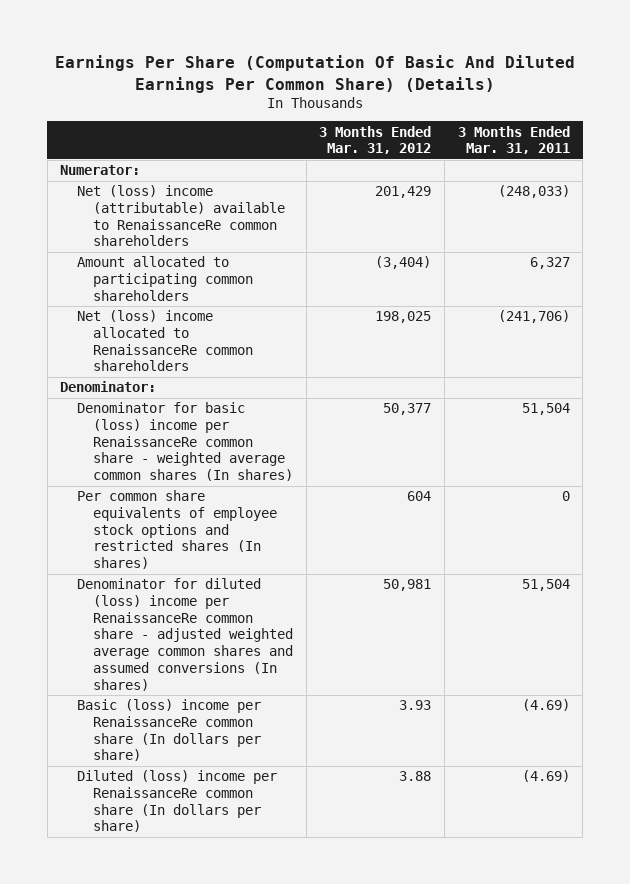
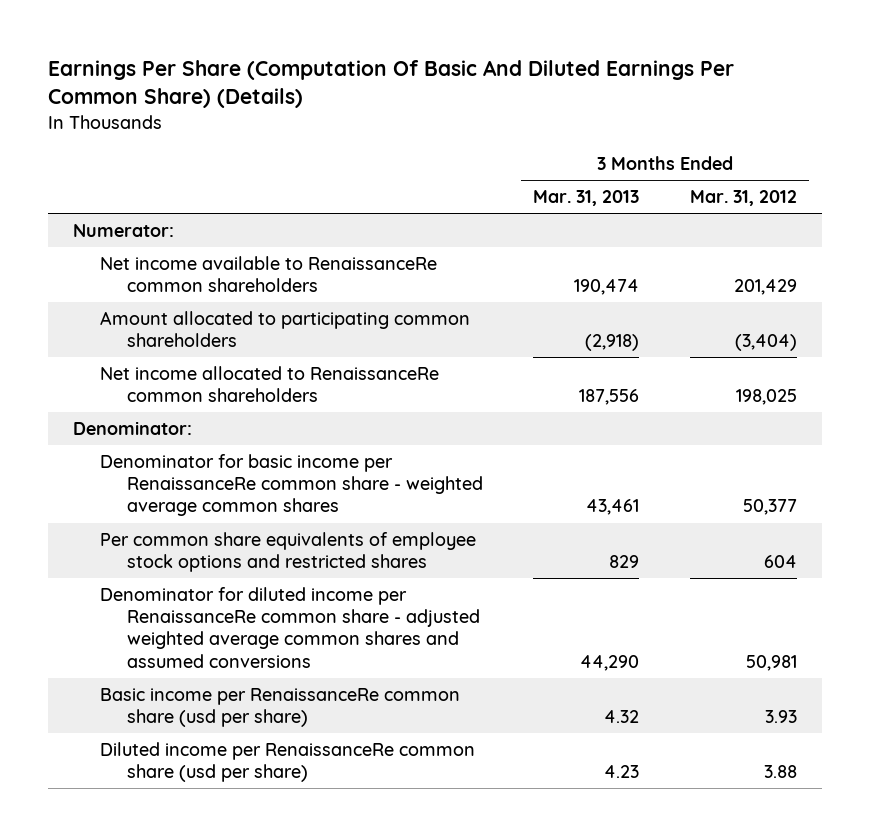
- | 3 Months Ended Mar. 31, 2012 | 3 Months Ended Mar. 31, 2011
+ | 3 Months Ended Mar. 31, 2013 | 3 Months Ended Mar. 31, 2012
- Net (loss) income (attributable) available to RenaissanceRe common shareholders | 201,429 | (248,033)
+ Net income available to RenaissanceRe common shareholders | 190,474 | 201,429
- Net (loss) income allocated to RenaissanceRe common shareholders | 198,025 | (241,706)
+ Net income allocated to RenaissanceRe common shareholders | 187,556 | 198,025
- Denominator for basic (loss) income per RenaissanceRe common share - weighted average common shares (In shares) | 50,377 | 51,504
- Per common share equivalents of employee stock options and restricted shares (In shares) | 604 | 0
- Denominator for diluted (loss) income per RenaissanceRe common share - adjusted weighted average common shares and assumed conversions (In shares) | 50,981 | 51,504
- Basic (loss) income per RenaissanceRe common share (In dollars per share) | 3.93 | (4.69)
- Diluted (loss) income per RenaissanceRe common share (In dollars per share) | 3.88 | (4.69)
+ Denominator for basic income per RenaissanceRe common share - weighted average common shares | 43,461 | 50,377
+ Per common share equivalents of employee stock options and restricted shares | 829 | 604
+ Denominator for diluted income per RenaissanceRe common share - adjusted weighted average common shares and assumed conversions | 44,290 | 50,981
+ Basic income per RenaissanceRe common share (usd per share) | 4.32 | 3.93
+ Diluted income per RenaissanceRe common share (usd per share) | 4.23 | 3.88

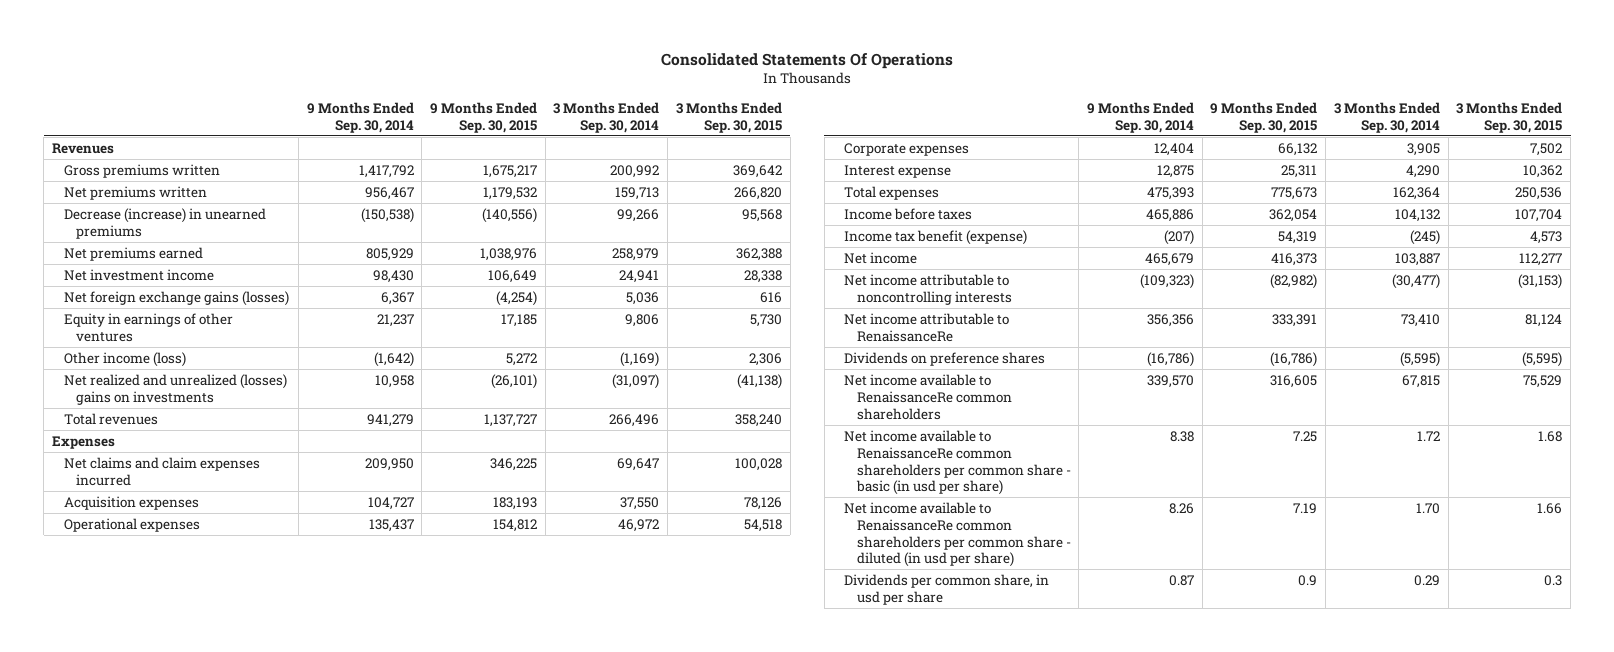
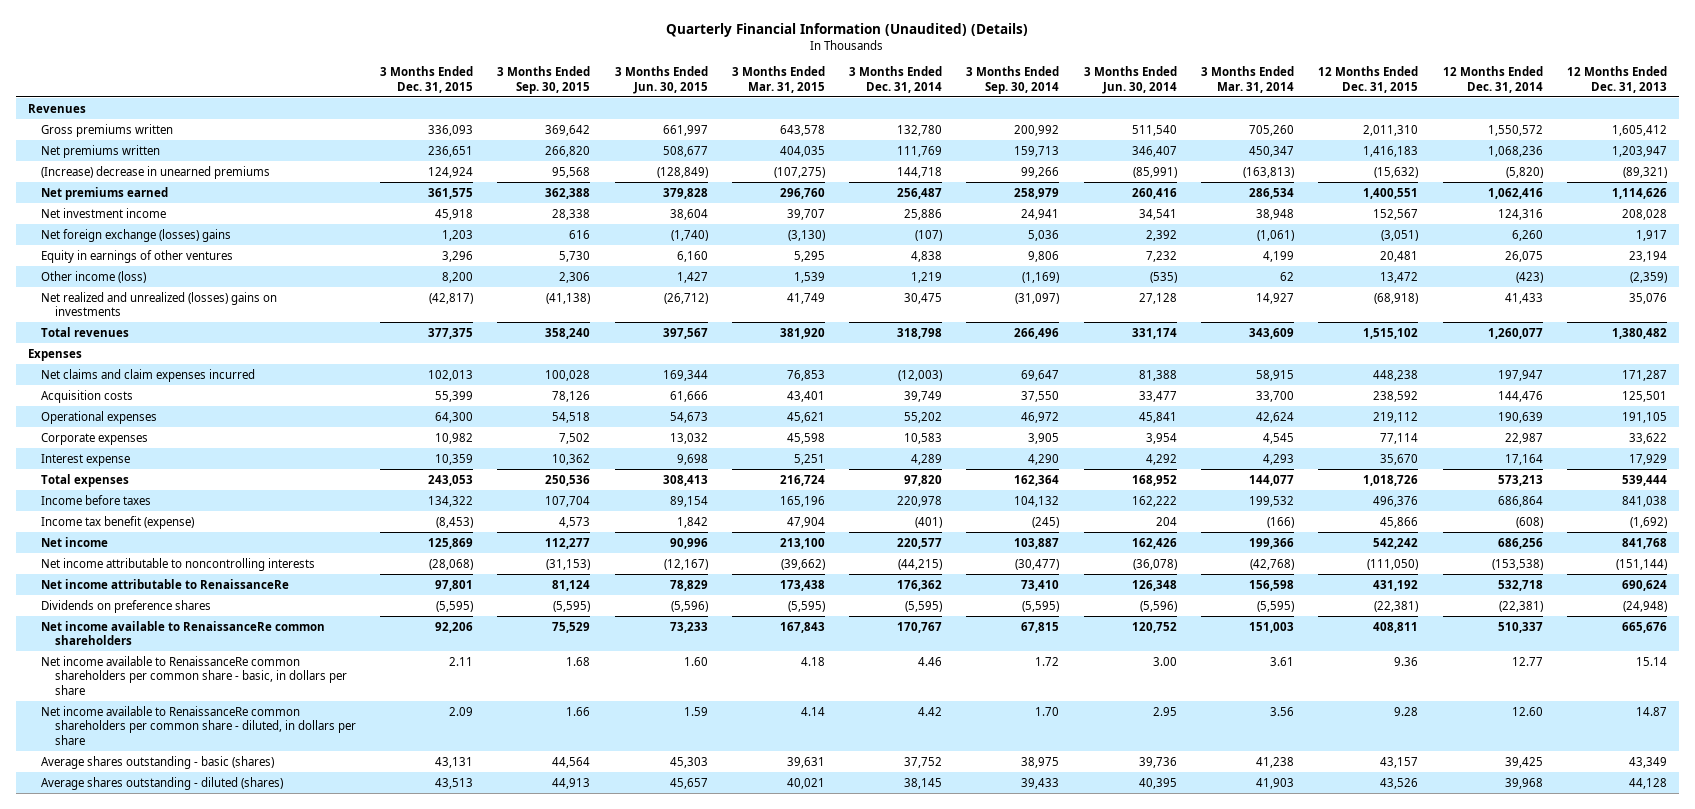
- Consolidated Statements Of Operations
+ Quarterly Financial Information (Unaudited) (Details)
- | 9 Months Ended Sep. 30, 2014 | 9 Months Ended Sep. 30, 2015 | 3 Months Ended Sep. 30, 2014 | 3 Months Ended Sep. 30, 2015
+ | 3 Months Ended Dec. 31, 2015 | 3 Months Ended Sep. 30, 2015 | 3 Months Ended Jun. 30, 2015 | 3 Months Ended Mar. 31, 2015 | 3 Months Ended Dec. 31, 2014 | 3 Months Ended Sep. 30, 2014 | 3 Months Ended Jun. 30, 2014 | 3 Months Ended Mar. 31, 2014 | 12 Months Ended Dec. 31, 2015 | 12 Months Ended Dec. 31, 2014 | 12 Months Ended Dec. 31, 2013
- Decrease (increase) in unearned premiums | (150,538) | (140,556) | 99,266 | 95,568
+ (Increase) decrease in unearned premiums | 124,924 | 95,568 | (128,849) | (107,275) | 144,718 | 99,266 | (85,991) | (163,813) | (15,632) | (5,820) | (89,321)
- Net foreign exchange gains (losses) | 6,367 | (4,254) | 5,036 | 616
+ Net foreign exchange (losses) gains | 1,203 | 616 | (1,740) | (3,130) | (107) | 5,036 | 2,392 | (1,061) | (3,051) | 6,260 | 1,917
- Acquisition expenses | 104,727 | 183,193 | 37,550 | 78,126
+ Acquisition costs | 55,399 | 78,126 | 61,666 | 43,401 | 39,749 | 37,550 | 33,477 | 33,700 | 238,592 | 144,476 | 125,501
- Net income available to RenaissanceRe common shareholders per common share - basic (in usd per share) | 8.38 | 7.25 | 1.72 | 1.68
- Net income available to RenaissanceRe common shareholders per common share - diluted (in usd per share) | 8.26 | 7.19 | 1.70 | 1.66
- Dividends per common share, in usd per share | 0.87 | 0.9 | 0.29 | 0.3
+ Net income available to RenaissanceRe common shareholders per common share - basic, in dollars per share | 2.11 | 1.68 | 1.60 | 4.18 | 4.46 | 1.72 | 3.00 | 3.61 | 9.36 | 12.77 | 15.14
+ Net income available to RenaissanceRe common shareholders per common share - diluted, in dollars per share | 2.09 | 1.66 | 1.59 | 4.14 | 4.42 | 1.70 | 2.95 | 3.56 | 9.28 | 12.60 | 14.87
+ Average shares outstanding - basic (shares) | 43,131 | 44,564 | 45,303 | 39,631 | 37,752 | 38,975 | 39,736 | 41,238 | 43,157 | 39,425 | 43,349
+ Average shares outstanding - diluted (shares) | 43,513 | 44,913 | 45,657 | 40,021 | 38,145 | 39,433 | 40,395 | 41,903 | 43,526 | 39,968 | 44,128

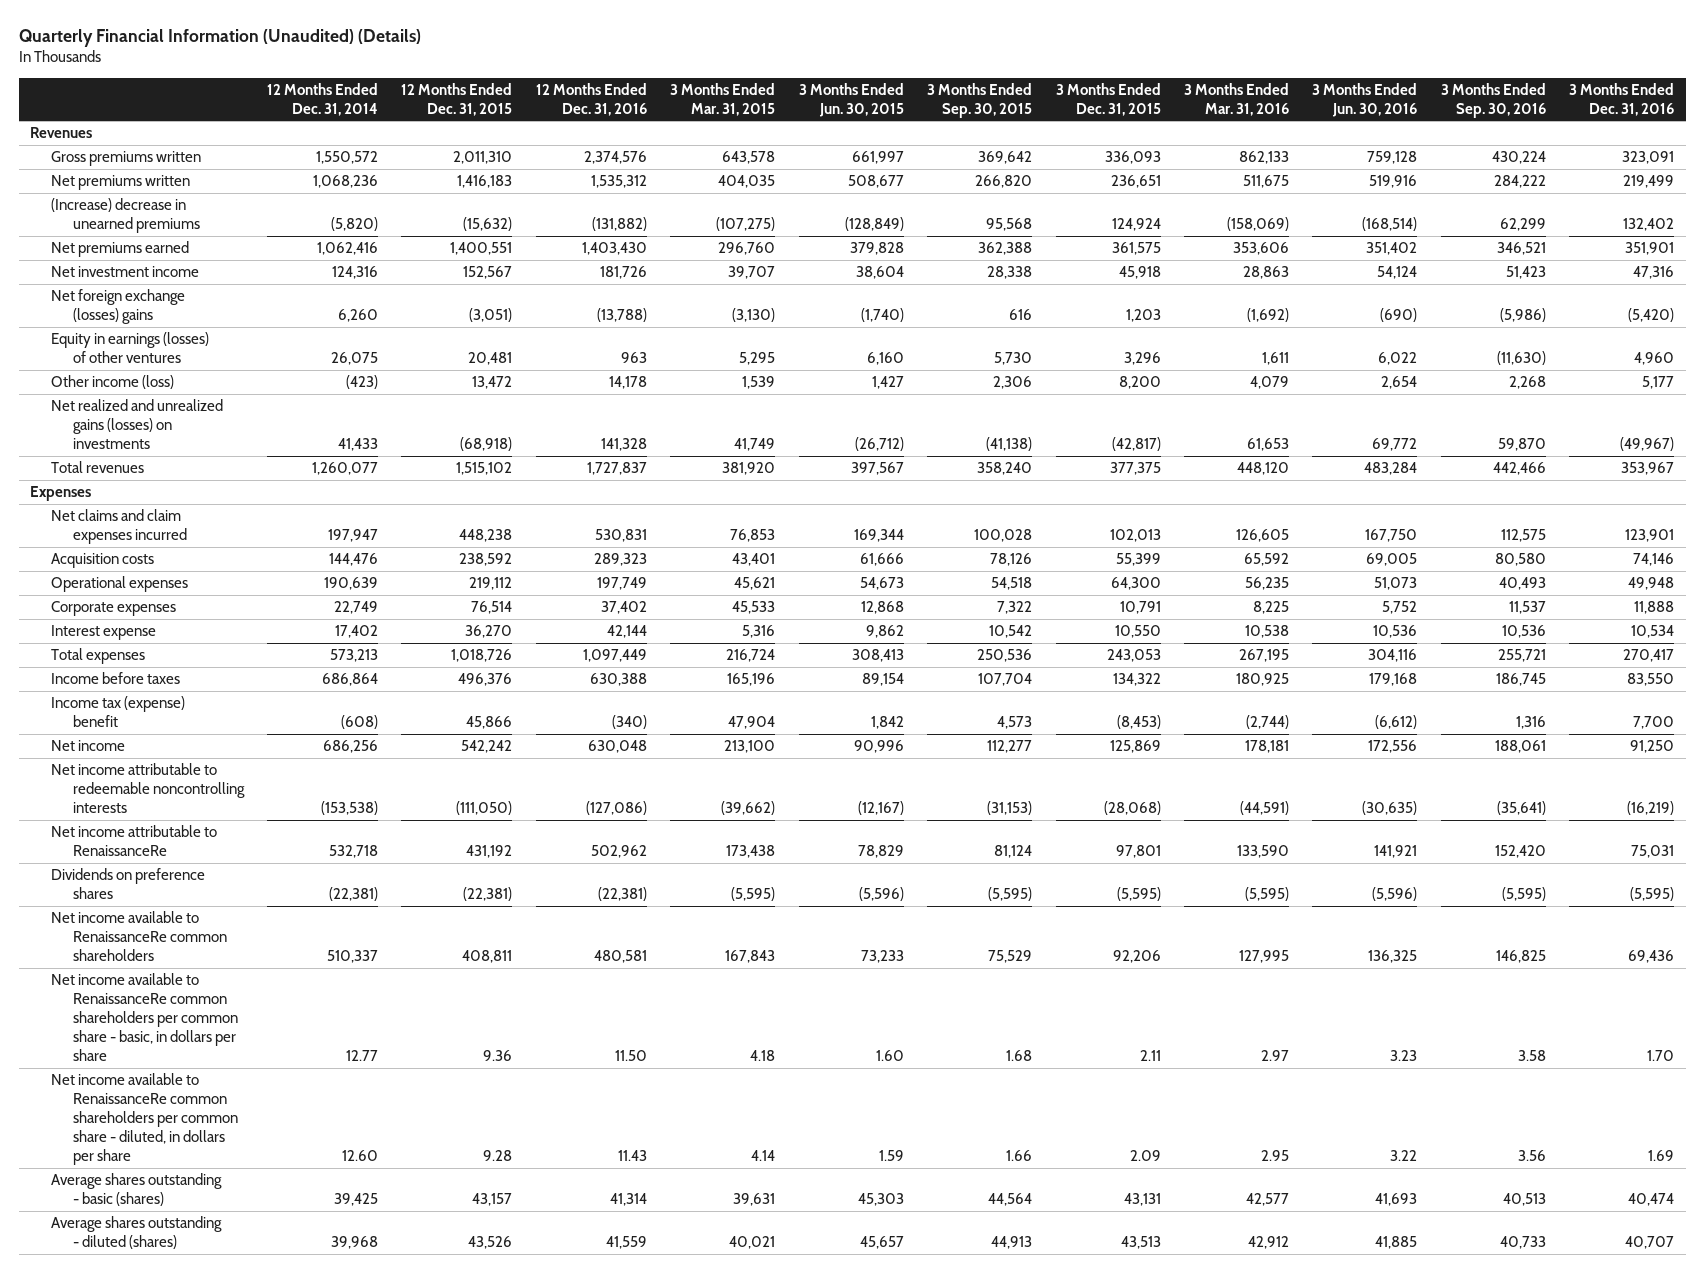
- | 3 Months Ended Dec. 31, 2015 | 3 Months Ended Sep. 30, 2015 | 3 Months Ended Jun. 30, 2015 | 3 Months Ended Mar. 31, 2015 | 3 Months Ended Dec. 31, 2014 | 3 Months Ended Sep. 30, 2014 | 3 Months Ended Jun. 30, 2014 | 3 Months Ended Mar. 31, 2014 | 12 Months Ended Dec. 31, 2015 | 12 Months Ended Dec. 31, 2014 | 12 Months Ended Dec. 31, 2013
+ | 12 Months Ended Dec. 31, 2014 | 12 Months Ended Dec. 31, 2015 | 12 Months Ended Dec. 31, 2016 | 3 Months Ended Mar. 31, 2015 | 3 Months Ended Jun. 30, 2015 | 3 Months Ended Sep. 30, 2015 | 3 Months Ended Dec. 31, 2015 | 3 Months Ended Mar. 31, 2016 | 3 Months Ended Jun. 30, 2016 | 3 Months Ended Sep. 30, 2016 | 3 Months Ended Dec. 31, 2016
- Equity in earnings of other ventures | 3,296 | 5,730 | 6,160 | 5,295 | 4,838 | 9,806 | 7,232 | 4,199 | 20,481 | 26,075 | 23,194
+ Equity in earnings (losses) of other ventures | 26,075 | 20,481 | 963 | 5,295 | 6,160 | 5,730 | 3,296 | 1,611 | 6,022 | (11,630) | 4,960
- Net realized and unrealized (losses) gains on investments | (42,817) | (41,138) | (26,712) | 41,749 | 30,475 | (31,097) | 27,128 | 14,927 | (68,918) | 41,433 | 35,076
+ Net realized and unrealized gains (losses) on investments | 41,433 | (68,918) | 141,328 | 41,749 | (26,712) | (41,138) | (42,817) | 61,653 | 69,772 | 59,870 | (49,967)
- Corporate expenses | 10,982 | 7,502 | 13,032 | 45,598 | 10,583 | 3,905 | 3,954 | 4,545 | 77,114 | 22,987 | 33,622
- Interest expense | 10,359 | 10,362 | 9,698 | 5,251 | 4,289 | 4,290 | 4,292 | 4,293 | 35,670 | 17,164 | 17,929
+ Corporate expenses | 22,749 | 76,514 | 37,402 | 45,533 | 12,868 | 7,322 | 10,791 | 8,225 | 5,752 | 11,537 | 11,888
+ Interest expense | 17,402 | 36,270 | 42,144 | 5,316 | 9,862 | 10,542 | 10,550 | 10,538 | 10,536 | 10,536 | 10,534
- Income tax benefit (expense) | (8,453) | 4,573 | 1,842 | 47,904 | (401) | (245) | 204 | (166) | 45,866 | (608) | (1,692)
+ Income tax (expense) benefit | (608) | 45,866 | (340) | 47,904 | 1,842 | 4,573 | (8,453) | (2,744) | (6,612) | 1,316 | 7,700
- Net income attributable to noncontrolling interests | (28,068) | (31,153) | (12,167) | (39,662) | (44,215) | (30,477) | (36,078) | (42,768) | (111,050) | (153,538) | (151,144)
+ Net income attributable to redeemable noncontrolling interests | (153,538) | (111,050) | (127,086) | (39,662) | (12,167) | (31,153) | (28,068) | (44,591) | (30,635) | (35,641) | (16,219)

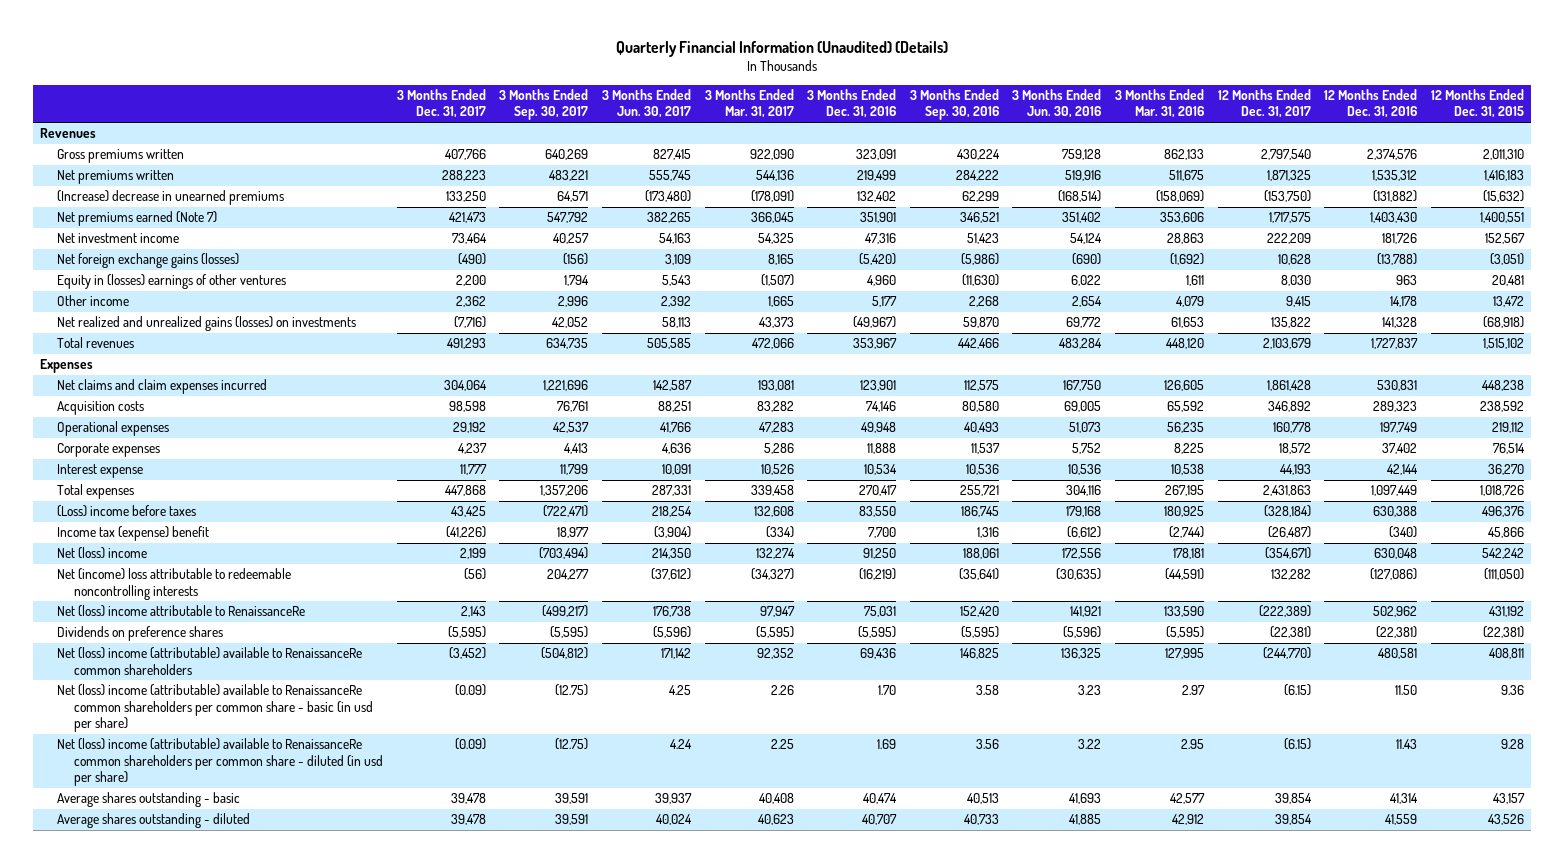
- | 12 Months Ended Dec. 31, 2014 | 12 Months Ended Dec. 31, 2015 | 12 Months Ended Dec. 31, 2016 | 3 Months Ended Mar. 31, 2015 | 3 Months Ended Jun. 30, 2015 | 3 Months Ended Sep. 30, 2015 | 3 Months Ended Dec. 31, 2015 | 3 Months Ended Mar. 31, 2016 | 3 Months Ended Jun. 30, 2016 | 3 Months Ended Sep. 30, 2016 | 3 Months Ended Dec. 31, 2016
+ | 3 Months Ended Dec. 31, 2017 | 3 Months Ended Sep. 30, 2017 | 3 Months Ended Jun. 30, 2017 | 3 Months Ended Mar. 31, 2017 | 3 Months Ended Dec. 31, 2016 | 3 Months Ended Sep. 30, 2016 | 3 Months Ended Jun. 30, 2016 | 3 Months Ended Mar. 31, 2016 | 12 Months Ended Dec. 31, 2017 | 12 Months Ended Dec. 31, 2016 | 12 Months Ended Dec. 31, 2015
- Net premiums earned | 1,062,416 | 1,400,551 | 1,403,430 | 296,760 | 379,828 | 362,388 | 361,575 | 353,606 | 351,402 | 346,521 | 351,901
+ Net premiums earned (Note 7) | 421,473 | 547,792 | 382,265 | 366,045 | 351,901 | 346,521 | 351,402 | 353,606 | 1,717,575 | 1,403,430 | 1,400,551
- Net foreign exchange (losses) gains | 6,260 | (3,051) | (13,788) | (3,130) | (1,740) | 616 | 1,203 | (1,692) | (690) | (5,986) | (5,420)
- Equity in earnings (losses) of other ventures | 26,075 | 20,481 | 963 | 5,295 | 6,160 | 5,730 | 3,296 | 1,611 | 6,022 | (11,630) | 4,960
- Other income (loss) | (423) | 13,472 | 14,178 | 1,539 | 1,427 | 2,306 | 8,200 | 4,079 | 2,654 | 2,268 | 5,177
+ Net foreign exchange gains (losses) | (490) | (156) | 3,109 | 8,165 | (5,420) | (5,986) | (690) | (1,692) | 10,628 | (13,788) | (3,051)
+ Equity in (losses) earnings of other ventures | 2,200 | 1,794 | 5,543 | (1,507) | 4,960 | (11,630) | 6,022 | 1,611 | 8,030 | 963 | 20,481
+ Other income | 2,362 | 2,996 | 2,392 | 1,665 | 5,177 | 2,268 | 2,654 | 4,079 | 9,415 | 14,178 | 13,472
- Income before taxes | 686,864 | 496,376 | 630,388 | 165,196 | 89,154 | 107,704 | 134,322 | 180,925 | 179,168 | 186,745 | 83,550
+ (Loss) income before taxes | 43,425 | (722,471) | 218,254 | 132,608 | 83,550 | 186,745 | 179,168 | 180,925 | (328,184) | 630,388 | 496,376
- Net income | 686,256 | 542,242 | 630,048 | 213,100 | 90,996 | 112,277 | 125,869 | 178,181 | 172,556 | 188,061 | 91,250
- Net income attributable to redeemable noncontrolling interests | (153,538) | (111,050) | (127,086) | (39,662) | (12,167) | (31,153) | (28,068) | (44,591) | (30,635) | (35,641) | (16,219)
- Net income attributable to RenaissanceRe | 532,718 | 431,192 | 502,962 | 173,438 | 78,829 | 81,124 | 97,801 | 133,590 | 141,921 | 152,420 | 75,031
+ Net (loss) income | 2,199 | (703,494) | 214,350 | 132,274 | 91,250 | 188,061 | 172,556 | 178,181 | (354,671) | 630,048 | 542,242
+ Net (income) loss attributable to redeemable noncontrolling interests | (56) | 204,277 | (37,612) | (34,327) | (16,219) | (35,641) | (30,635) | (44,591) | 132,282 | (127,086) | (111,050)
+ Net (loss) income attributable to RenaissanceRe | 2,143 | (499,217) | 176,738 | 97,947 | 75,031 | 152,420 | 141,921 | 133,590 | (222,389) | 502,962 | 431,192
- Net income available to RenaissanceRe common shareholders | 510,337 | 408,811 | 480,581 | 167,843 | 73,233 | 75,529 | 92,206 | 127,995 | 136,325 | 146,825 | 69,436
- Net income available to RenaissanceRe common shareholders per common share - basic, in dollars per share | 12.77 | 9.36 | 11.50 | 4.18 | 1.60 | 1.68 | 2.11 | 2.97 | 3.23 | 3.58 | 1.70
- Net income available to RenaissanceRe common shareholders per common share - diluted, in dollars per share | 12.60 | 9.28 | 11.43 | 4.14 | 1.59 | 1.66 | 2.09 | 2.95 | 3.22 | 3.56 | 1.69
- Average shares outstanding - basic (shares) | 39,425 | 43,157 | 41,314 | 39,631 | 45,303 | 44,564 | 43,131 | 42,577 | 41,693 | 40,513 | 40,474
- Average shares outstanding - diluted (shares) | 39,968 | 43,526 | 41,559 | 40,021 | 45,657 | 44,913 | 43,513 | 42,912 | 41,885 | 40,733 | 40,707
+ Net (loss) income (attributable) available to RenaissanceRe common shareholders | (3,452) | (504,812) | 171,142 | 92,352 | 69,436 | 146,825 | 136,325 | 127,995 | (244,770) | 480,581 | 408,811
+ Net (loss) income (attributable) available to RenaissanceRe common shareholders per common share - basic (in usd per share) | (0.09) | (12.75) | 4.25 | 2.26 | 1.70 | 3.58 | 3.23 | 2.97 | (6.15) | 11.50 | 9.36
+ Net (loss) income (attributable) available to RenaissanceRe common shareholders per common share - diluted (in usd per share) | (0.09) | (12.75) | 4.24 | 2.25 | 1.69 | 3.56 | 3.22 | 2.95 | (6.15) | 11.43 | 9.28
+ Average shares outstanding - basic | 39,478 | 39,591 | 39,937 | 40,408 | 40,474 | 40,513 | 41,693 | 42,577 | 39,854 | 41,314 | 43,157
+ Average shares outstanding - diluted | 39,478 | 39,591 | 40,024 | 40,623 | 40,707 | 40,733 | 41,885 | 42,912 | 39,854 | 41,559 | 43,526

